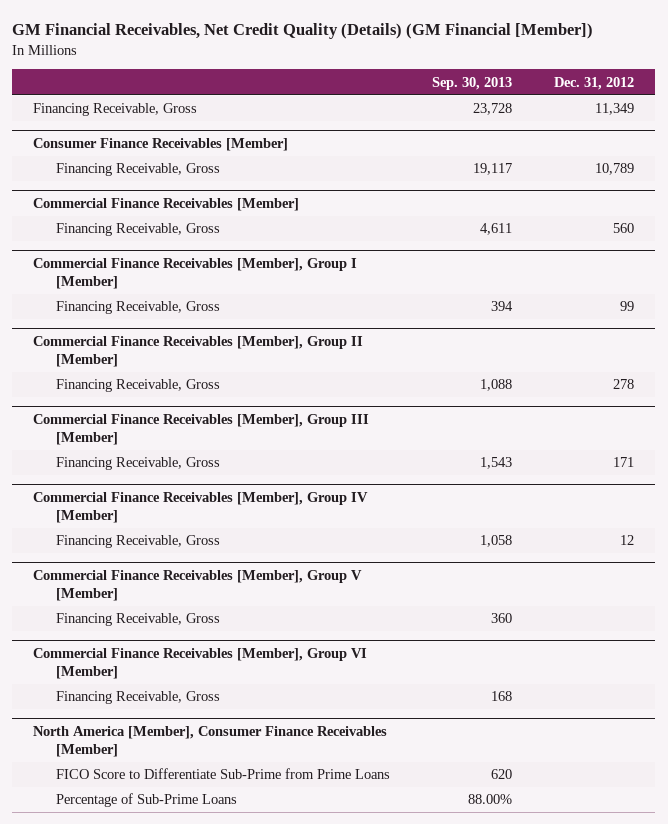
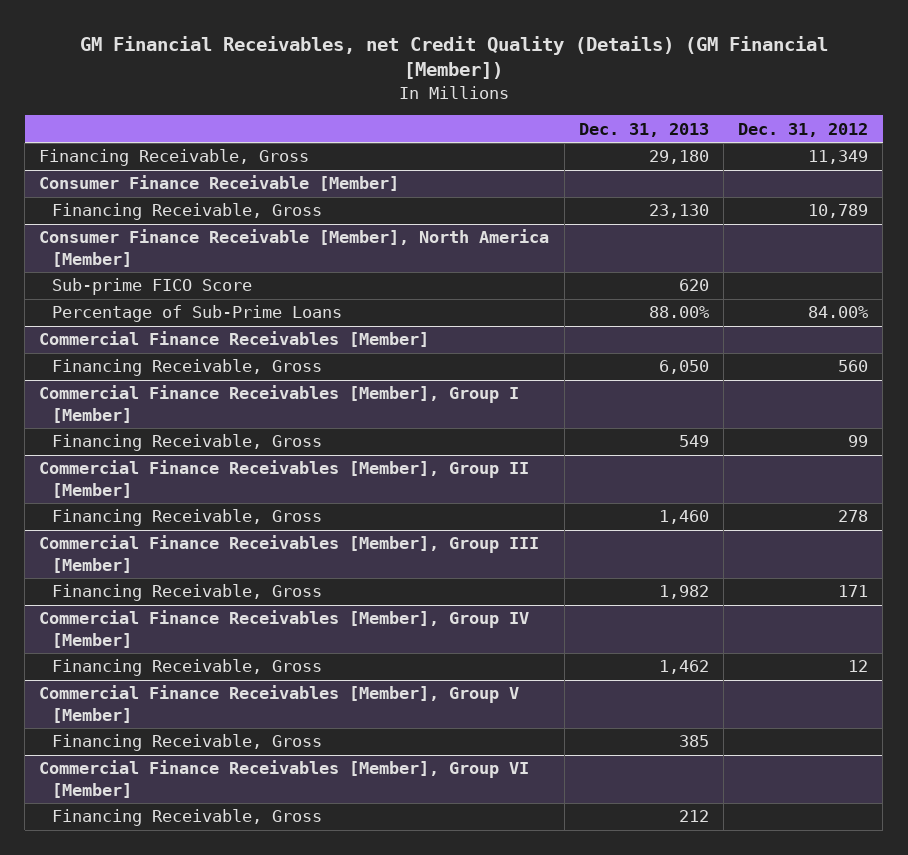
- GM Financial Receivables, Net Credit Quality (Details) (GM Financial [Member])
+ GM Financial Receivables, net Credit Quality (Details) (GM Financial [Member])
- | Sep. 30, 2013 | Dec. 31, 2012
+ | Dec. 31, 2013 | Dec. 31, 2012
- Consumer Finance Receivables [Member]
+ Consumer Finance Receivable [Member]
+ Consumer Finance Receivable [Member], North America [Member]
+ Sub-prime FICO Score | 620 |
+ Percentage of Sub-Prime Loans | 88.00% | 84.00%
- North America [Member], Consumer Finance Receivables [Member]
- FICO Score to Differentiate Sub-Prime from Prime Loans | 620 |
- Percentage of Sub-Prime Loans | 88.00% |

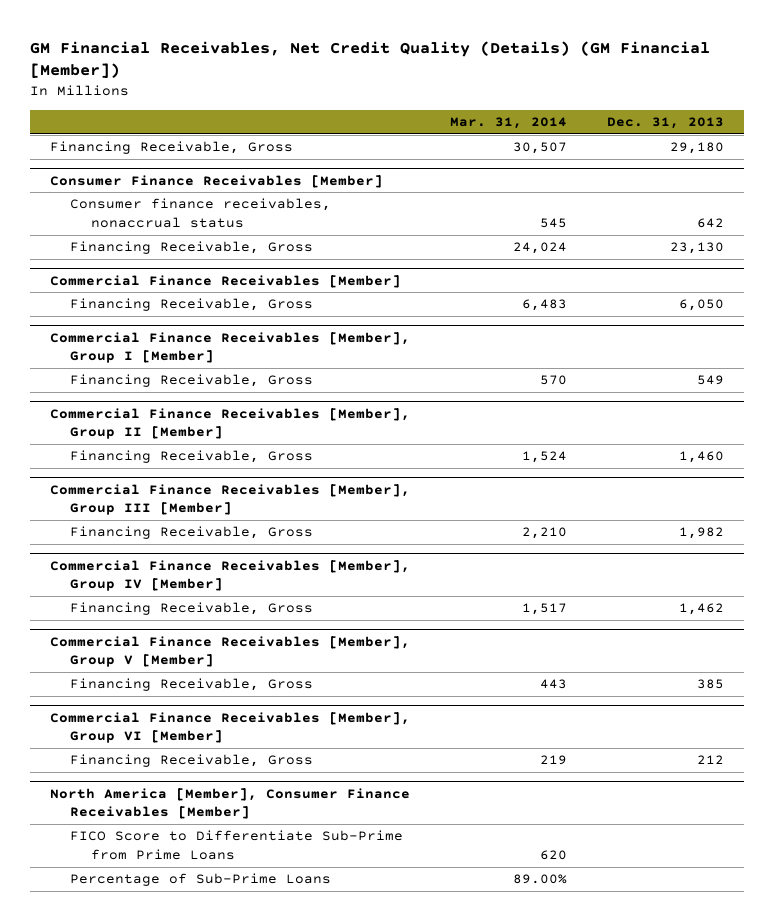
- GM Financial Receivables, net Credit Quality (Details) (GM Financial [Member])
+ GM Financial Receivables, Net Credit Quality (Details) (GM Financial [Member])
- | Dec. 31, 2013 | Dec. 31, 2012
+ | Mar. 31, 2014 | Dec. 31, 2013
- Consumer Finance Receivable [Member]
+ Consumer Finance Receivables [Member]
+ Consumer finance receivables, nonaccrual status | 545 | 642
- Consumer Finance Receivable [Member], North America [Member]
- Sub-prime FICO Score | 620 |
- Percentage of Sub-Prime Loans | 88.00% | 84.00%
+ North America [Member], Consumer Finance Receivables [Member]
+ FICO Score to Differentiate Sub-Prime from Prime Loans | 620 |
+ Percentage of Sub-Prime Loans | 89.00% |

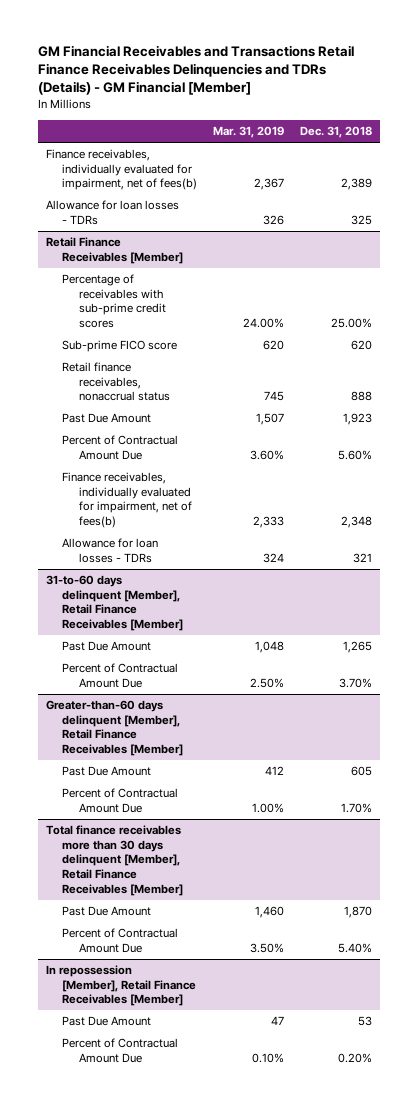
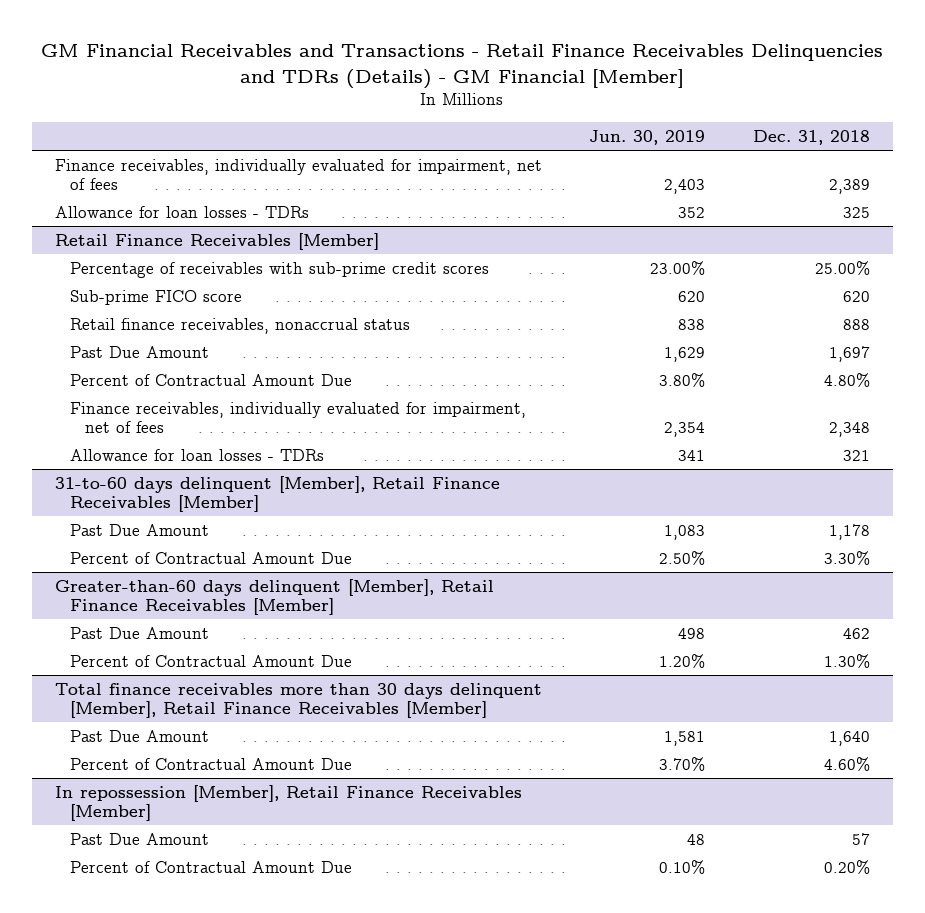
- GM Financial Receivables and Transactions Retail Finance Receivables Delinquencies and TDRs (Details) - GM Financial [Member]
+ GM Financial Receivables and Transactions - Retail Finance Receivables Delinquencies and TDRs (Details) - GM Financial [Member]
- | Mar. 31, 2019 | Dec. 31, 2018
+ | Jun. 30, 2019 | Dec. 31, 2018
- Finance receivables, individually evaluated for impairment, net of fees(b) | 2,367 | 2,389
+ Finance receivables, individually evaluated for impairment, net of fees | 2,403 | 2,389
@ Retail Finance Receivables [Member]
- Past Due Amount | 1,507 | 1,923
- Percent of Contractual Amount Due | 3.60% | 5.60%
- Finance receivables, individually evaluated for impairment, net of fees(b) | 2,333 | 2,348
+ Past Due Amount | 1,629 | 1,697
+ Percent of Contractual Amount Due | 3.80% | 4.80%
+ Finance receivables, individually evaluated for impairment, net of fees | 2,354 | 2,348
@ 31-to-60 days delinquent [Member], Retail Finance Receivables [Member]
- Past Due Amount | 1,048 | 1,265
- Percent of Contractual Amount Due | 2.50% | 3.70%
+ Past Due Amount | 1,083 | 1,178
+ Percent of Contractual Amount Due | 2.50% | 3.30%
@ Greater-than-60 days delinquent [Member], Retail Finance Receivables [Member]
- Past Due Amount | 412 | 605
- Percent of Contractual Amount Due | 1.00% | 1.70%
+ Past Due Amount | 498 | 462
+ Percent of Contractual Amount Due | 1.20% | 1.30%
@ Total finance receivables more than 30 days delinquent [Member], Retail Finance Receivables [Member]
- Past Due Amount | 1,460 | 1,870
- Percent of Contractual Amount Due | 3.50% | 5.40%
+ Past Due Amount | 1,581 | 1,640
+ Percent of Contractual Amount Due | 3.70% | 4.60%
@ In repossession [Member], Retail Finance Receivables [Member]
- Past Due Amount | 47 | 53
+ Past Due Amount | 48 | 57

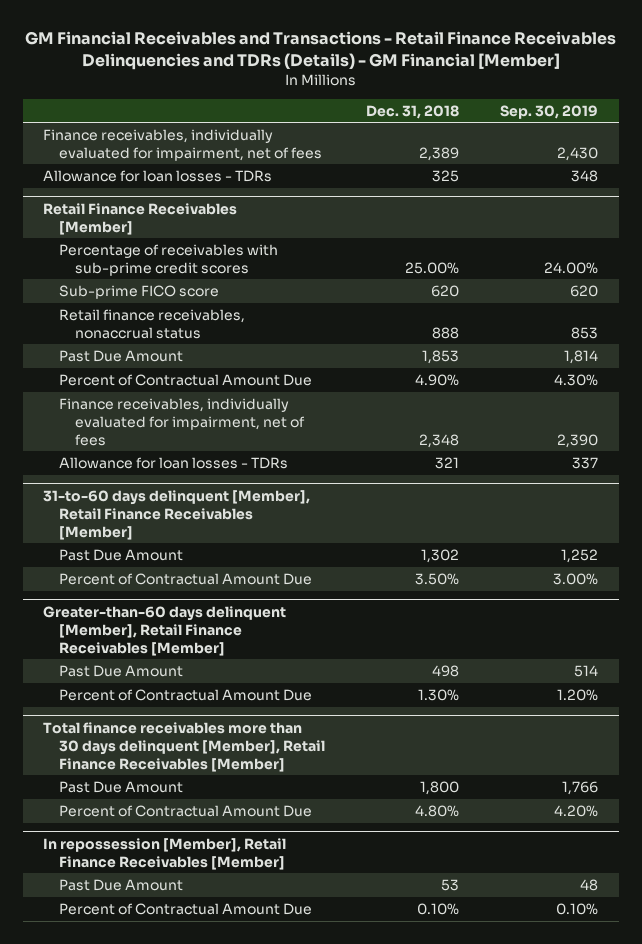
- | Jun. 30, 2019 | Dec. 31, 2018
+ | Dec. 31, 2018 | Sep. 30, 2019
@ Retail Finance Receivables [Member]
- Past Due Amount | 1,629 | 1,697
- Percent of Contractual Amount Due | 3.80% | 4.80%
+ Past Due Amount | 1,853 | 1,814
+ Percent of Contractual Amount Due | 4.90% | 4.30%
@ 31-to-60 days delinquent [Member], Retail Finance Receivables [Member]
- Past Due Amount | 1,083 | 1,178
- Percent of Contractual Amount Due | 2.50% | 3.30%
+ Past Due Amount | 1,302 | 1,252
+ Percent of Contractual Amount Due | 3.50% | 3.00%
@ Greater-than-60 days delinquent [Member], Retail Finance Receivables [Member]
- Past Due Amount | 498 | 462
+ Past Due Amount | 498 | 514
@ Total finance receivables more than 30 days delinquent [Member], Retail Finance Receivables [Member]
- Past Due Amount | 1,581 | 1,640
- Percent of Contractual Amount Due | 3.70% | 4.60%
+ Past Due Amount | 1,800 | 1,766
+ Percent of Contractual Amount Due | 4.80% | 4.20%
@ In repossession [Member], Retail Finance Receivables [Member]
- Past Due Amount | 48 | 57
- Percent of Contractual Amount Due | 0.10% | 0.20%
+ Past Due Amount | 53 | 48
+ Percent of Contractual Amount Due | 0.10% | 0.10%

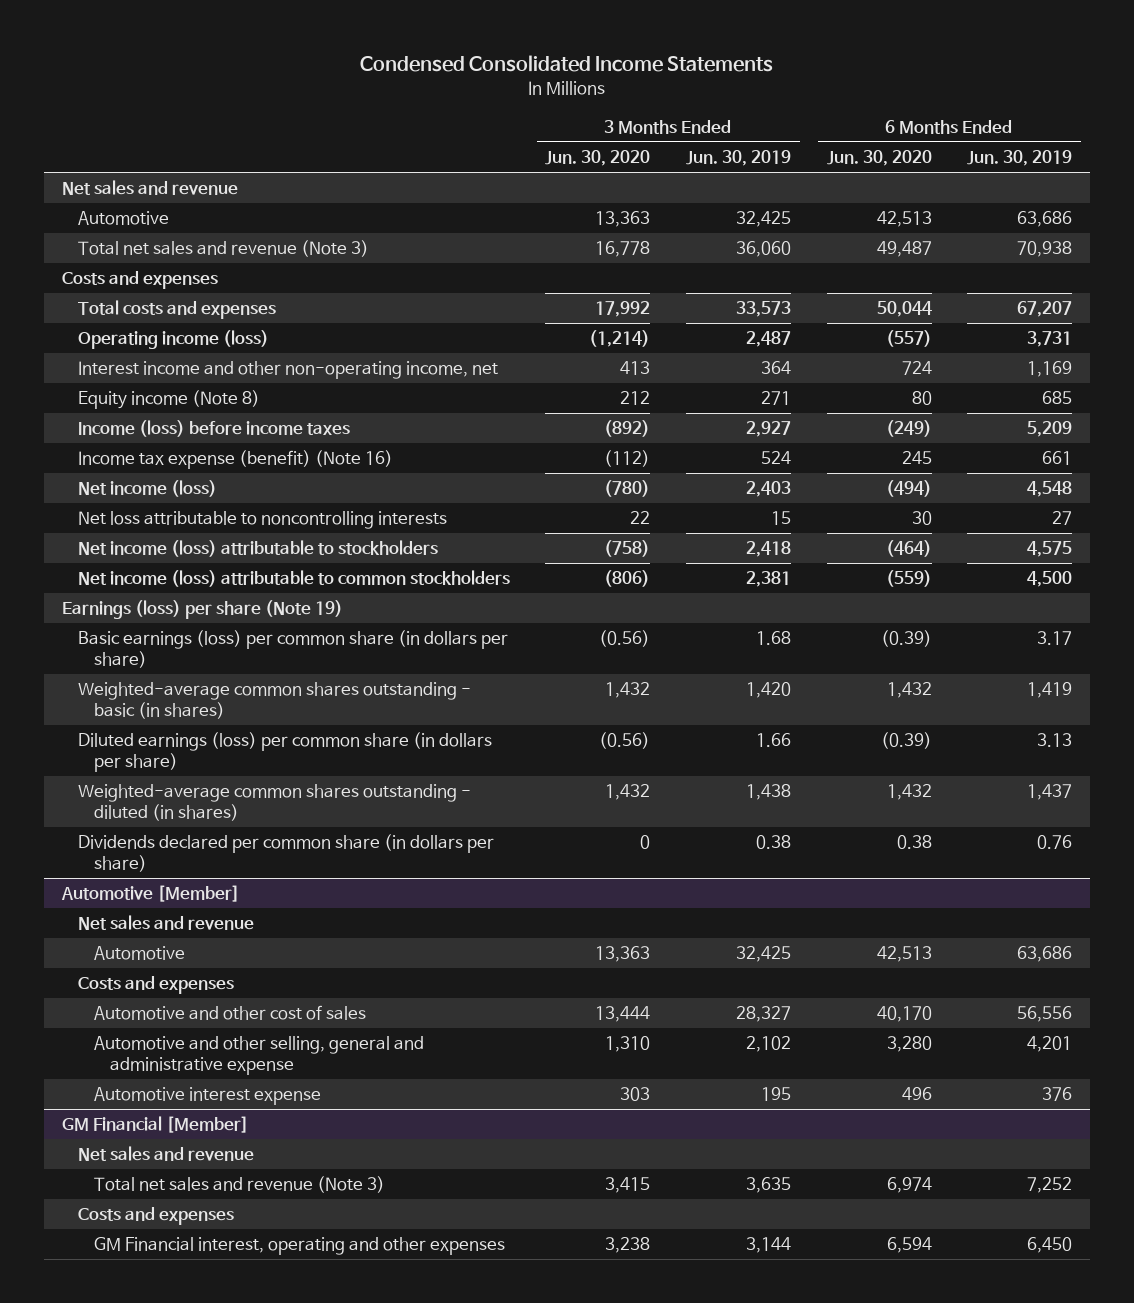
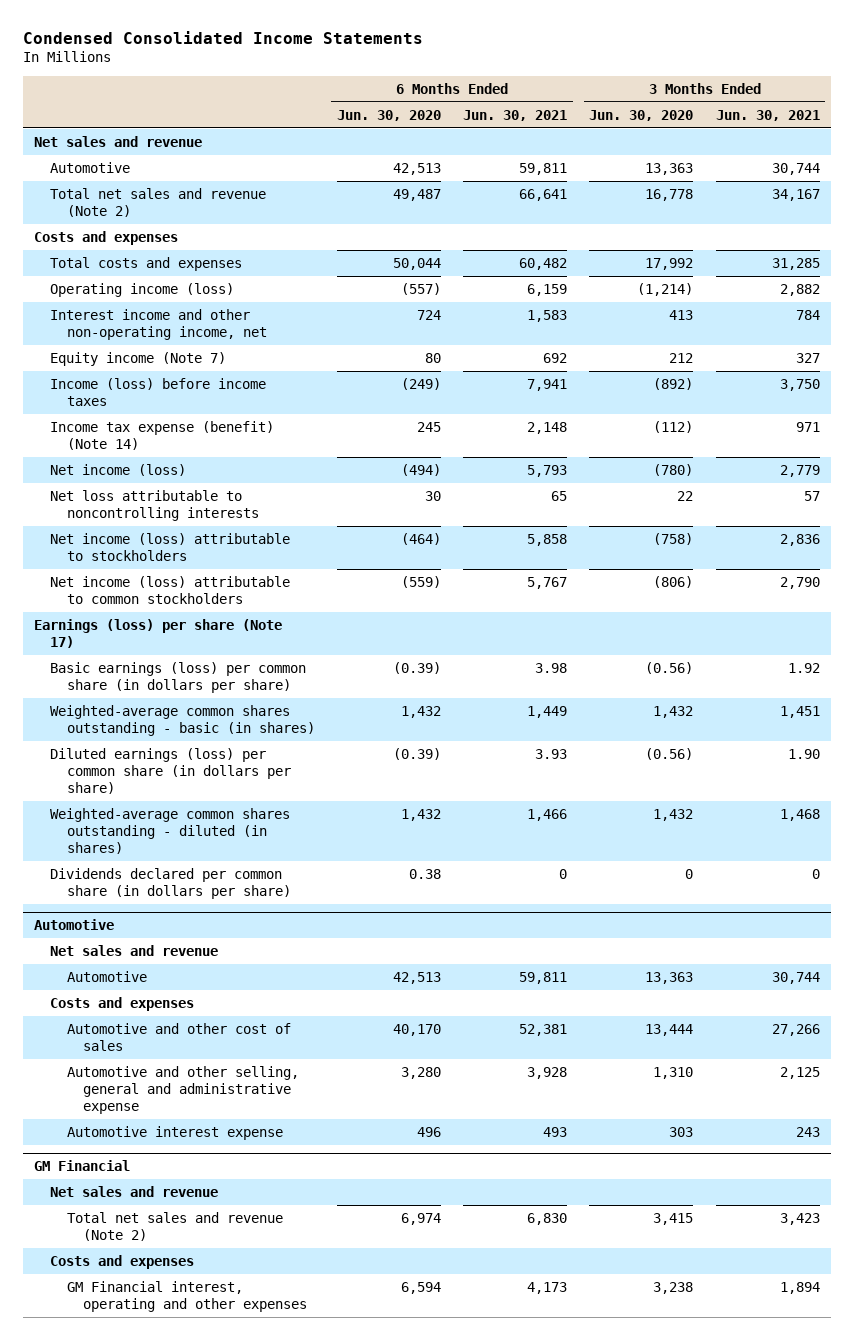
- | 3 Months Ended Jun. 30, 2020 | 3 Months Ended Jun. 30, 2019 | 6 Months Ended Jun. 30, 2020 | 6 Months Ended Jun. 30, 2019
+ | 6 Months Ended Jun. 30, 2020 | 6 Months Ended Jun. 30, 2021 | 3 Months Ended Jun. 30, 2020 | 3 Months Ended Jun. 30, 2021
- Total net sales and revenue (Note 3) | 16,778 | 36,060 | 49,487 | 70,938
+ Total net sales and revenue (Note 2) | 49,487 | 66,641 | 16,778 | 34,167
- Equity income (Note 8) | 212 | 271 | 80 | 685
+ Equity income (Note 7) | 80 | 692 | 212 | 327
- Income tax expense (benefit) (Note 16) | (112) | 524 | 245 | 661
+ Income tax expense (benefit) (Note 14) | 245 | 2,148 | (112) | 971
- Earnings (loss) per share (Note 19)
+ Earnings (loss) per share (Note 17)
- Automotive [Member]
+ Automotive
- GM Financial [Member]
+ GM Financial
- Total net sales and revenue (Note 3) | 3,415 | 3,635 | 6,974 | 7,252
+ Total net sales and revenue (Note 2) | 6,974 | 6,830 | 3,415 | 3,423

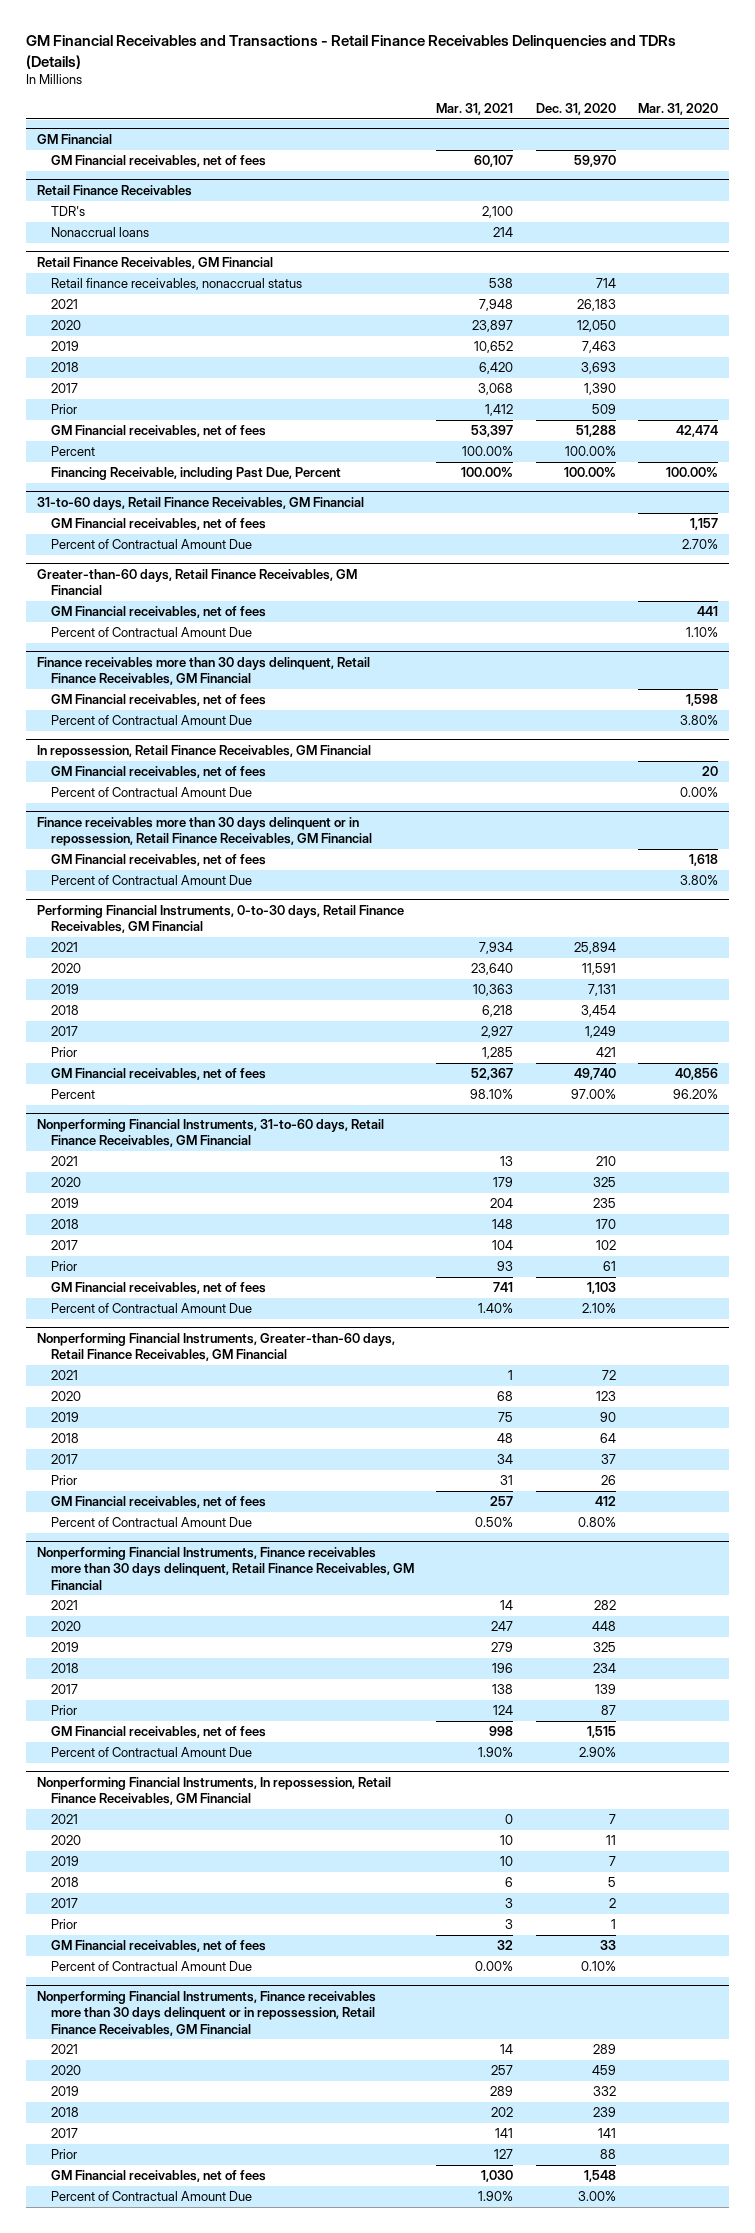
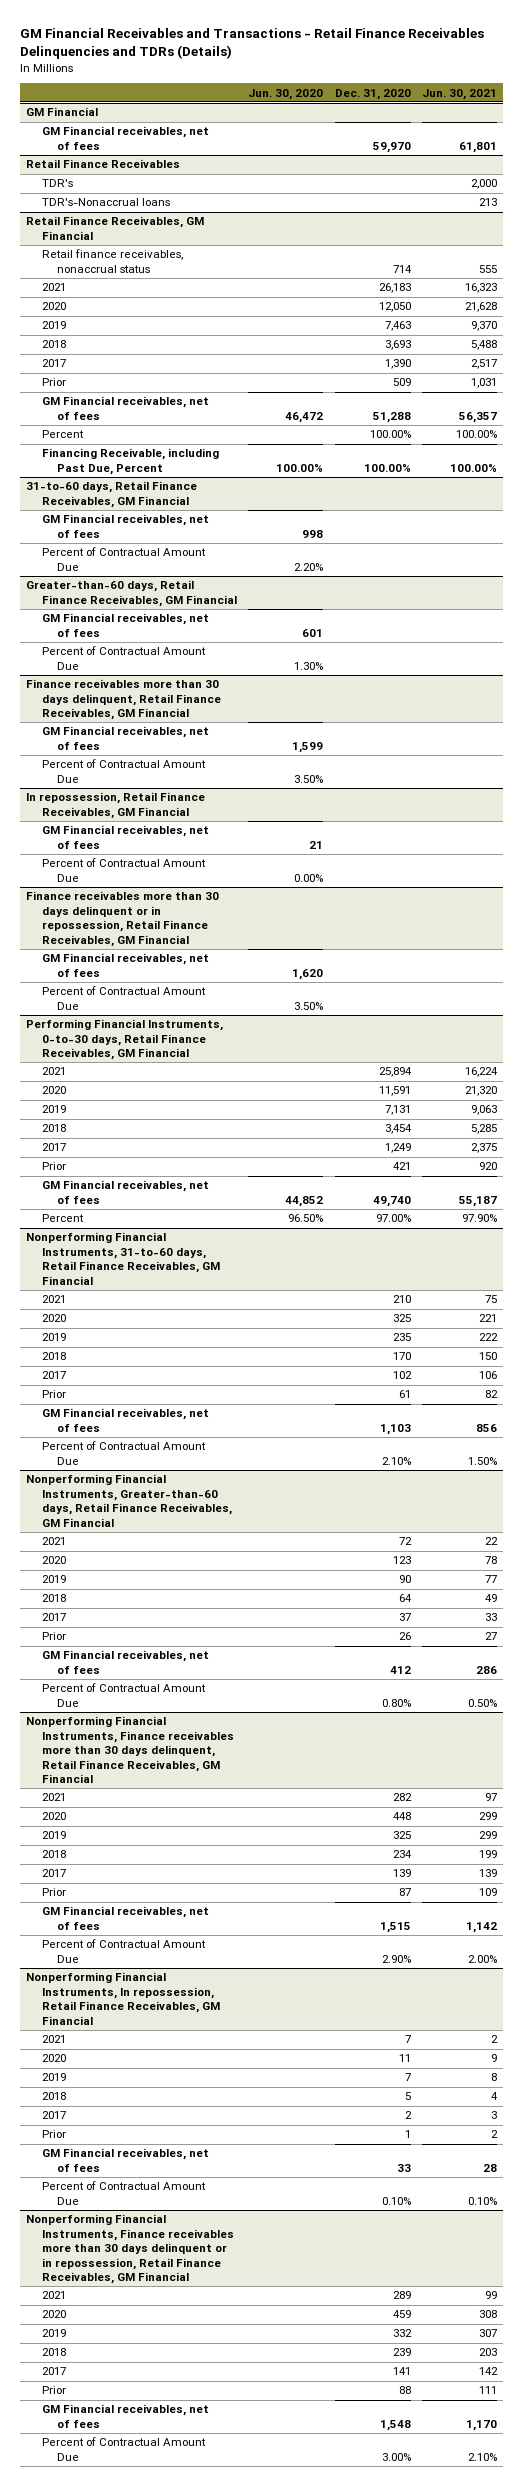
- | Mar. 31, 2021 | Dec. 31, 2020 | Mar. 31, 2020
+ | Jun. 30, 2020 | Dec. 31, 2020 | Jun. 30, 2021
@ Retail Finance Receivables
- Nonaccrual loans | 214 | |
+ TDR's-Nonaccrual loans | | | 213

